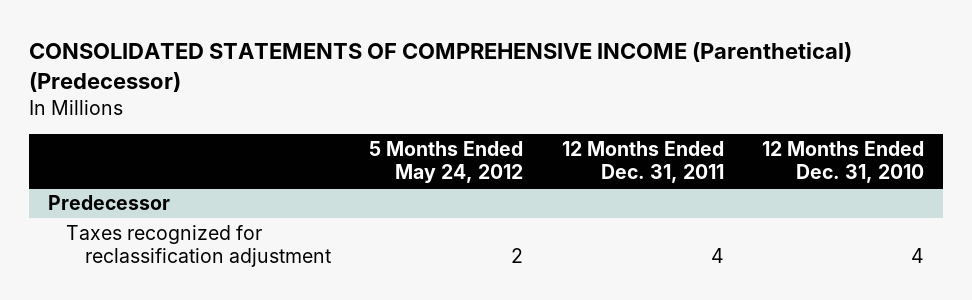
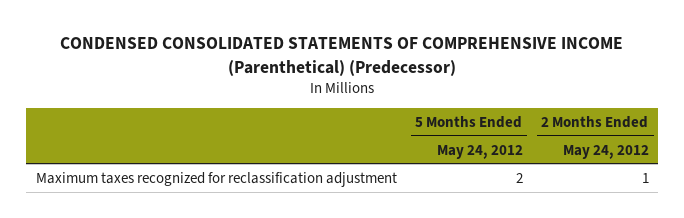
- CONSOLIDATED STATEMENTS OF COMPREHENSIVE INCOME (Parenthetical) (Predecessor)
+ CONDENSED CONSOLIDATED STATEMENTS OF COMPREHENSIVE INCOME (Parenthetical) (Predecessor)
- | 5 Months Ended May 24, 2012 | 12 Months Ended Dec. 31, 2011 | 12 Months Ended Dec. 31, 2010
+ | 5 Months Ended May 24, 2012 | 2 Months Ended May 24, 2012
- Predecessor
- Taxes recognized for reclassification adjustment | 2 | 4 | 4
+ Maximum taxes recognized for reclassification adjustment | 2 | 1

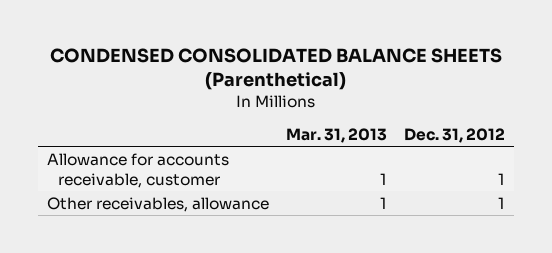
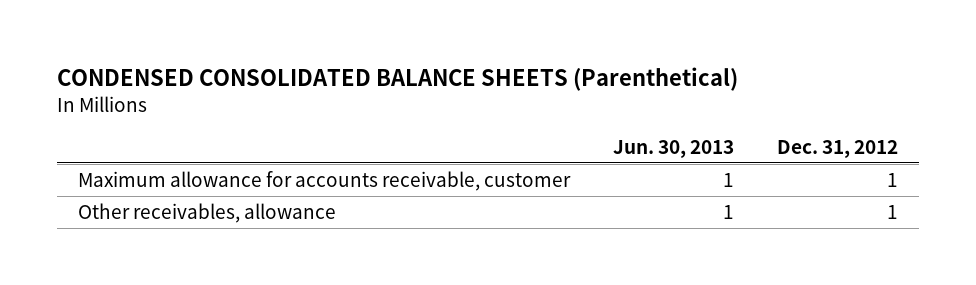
- | Mar. 31, 2013 | Dec. 31, 2012
+ | Jun. 30, 2013 | Dec. 31, 2012
- Allowance for accounts receivable, customer | 1 | 1
+ Maximum allowance for accounts receivable, customer | 1 | 1

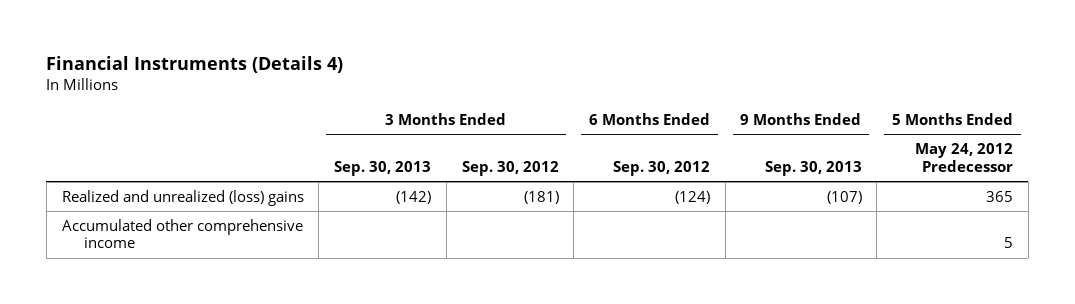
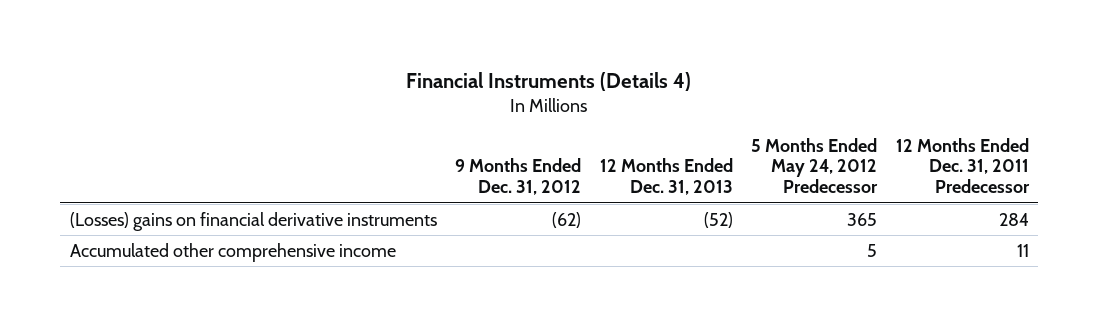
- | 3 Months Ended Sep. 30, 2013 | 3 Months Ended Sep. 30, 2012 | 6 Months Ended Sep. 30, 2012 | 9 Months Ended Sep. 30, 2013 | 5 Months Ended May 24, 2012 Predecessor
+ | 9 Months Ended Dec. 31, 2012 | 12 Months Ended Dec. 31, 2013 | 5 Months Ended May 24, 2012 Predecessor | 12 Months Ended Dec. 31, 2011 Predecessor
- Realized and unrealized (loss) gains | (142) | (181) | (124) | (107) | 365
+ (Losses) gains on financial derivative instruments | (62) | (52) | 365 | 284

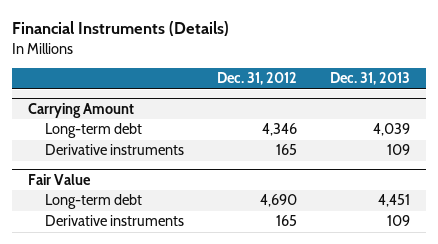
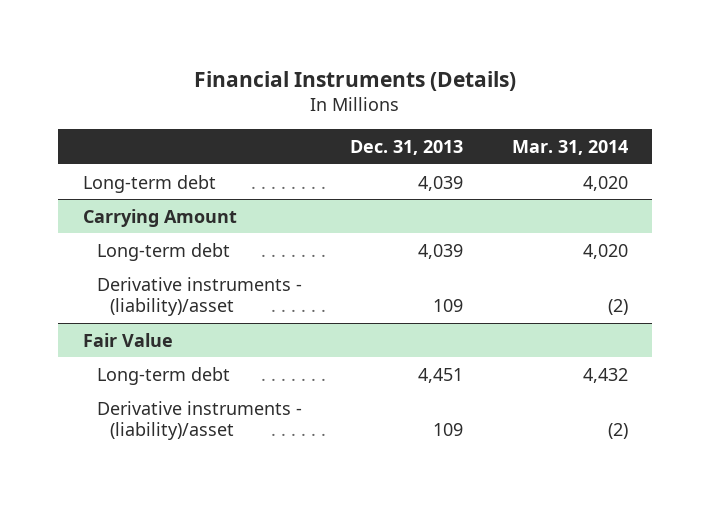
- | Dec. 31, 2012 | Dec. 31, 2013
+ | Dec. 31, 2013 | Mar. 31, 2014
+ Long-term debt | 4,039 | 4,020
@ Carrying Amount
- Derivative instruments | 165 | 109
+ Derivative instruments - (liability)/asset | 109 | (2)
@ Fair Value
- Derivative instruments | 165 | 109
+ Derivative instruments - (liability)/asset | 109 | (2)

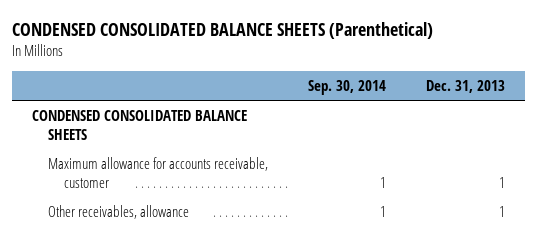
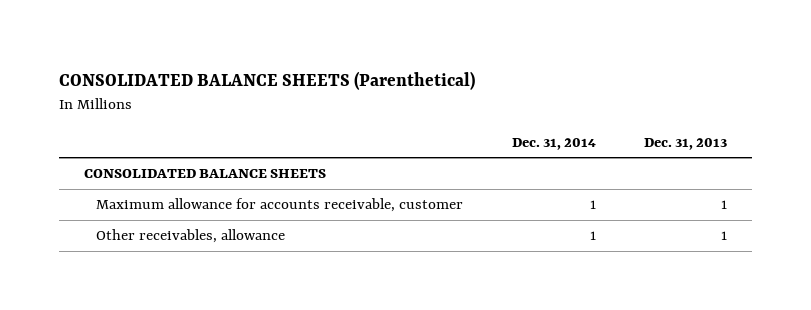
- CONDENSED CONSOLIDATED BALANCE SHEETS (Parenthetical)
+ CONSOLIDATED BALANCE SHEETS (Parenthetical)
- | Sep. 30, 2014 | Dec. 31, 2013
+ | Dec. 31, 2014 | Dec. 31, 2013
- CONDENSED CONSOLIDATED BALANCE SHEETS
+ CONSOLIDATED BALANCE SHEETS

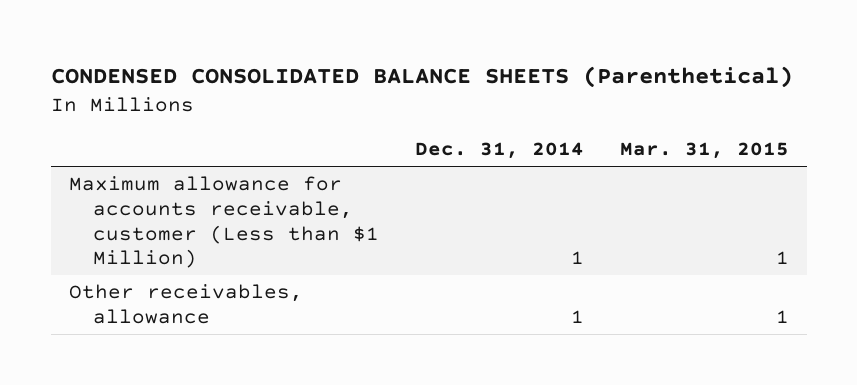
- CONSOLIDATED BALANCE SHEETS (Parenthetical)
+ CONDENSED CONSOLIDATED BALANCE SHEETS (Parenthetical)
- | Dec. 31, 2014 | Dec. 31, 2013
+ | Dec. 31, 2014 | Mar. 31, 2015
- CONSOLIDATED BALANCE SHEETS
- Maximum allowance for accounts receivable, customer | 1 | 1
+ Maximum allowance for accounts receivable, customer (Less than $1 Million) | 1 | 1

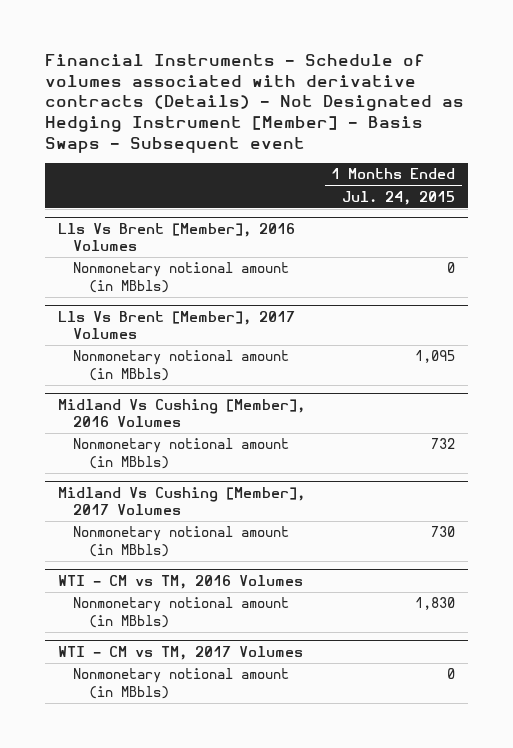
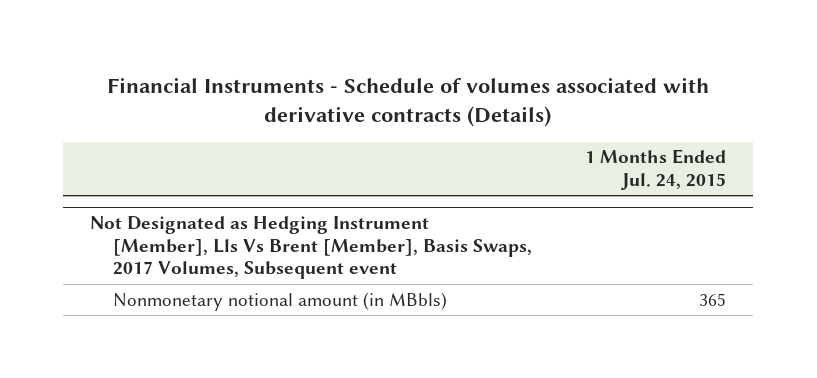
- Financial Instruments - Schedule of volumes associated with derivative contracts (Details) - Not Designated as Hedging Instrument [Member] - Basis Swaps - Subsequent event
+ Financial Instruments - Schedule of volumes associated with derivative contracts (Details)
- Lls Vs Brent [Member], 2016 Volumes
- Nonmonetary notional amount (in MBbls) | 0
- Lls Vs Brent [Member], 2017 Volumes
- Nonmonetary notional amount (in MBbls) | 1,095
- Midland Vs Cushing [Member], 2016 Volumes
- Nonmonetary notional amount (in MBbls) | 732
- Midland Vs Cushing [Member], 2017 Volumes
- Nonmonetary notional amount (in MBbls) | 730
- WTI - CM vs TM, 2016 Volumes
- Nonmonetary notional amount (in MBbls) | 1,830
- WTI - CM vs TM, 2017 Volumes
- Nonmonetary notional amount (in MBbls) | 0
+ Not Designated as Hedging Instrument [Member], Lls Vs Brent [Member], Basis Swaps, 2017 Volumes, Subsequent event
+ Nonmonetary notional amount (in MBbls) | 365

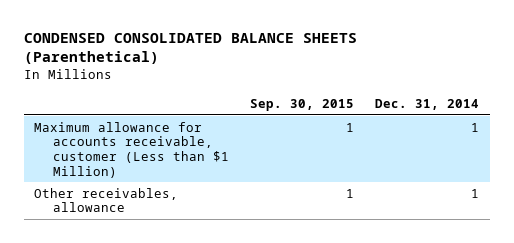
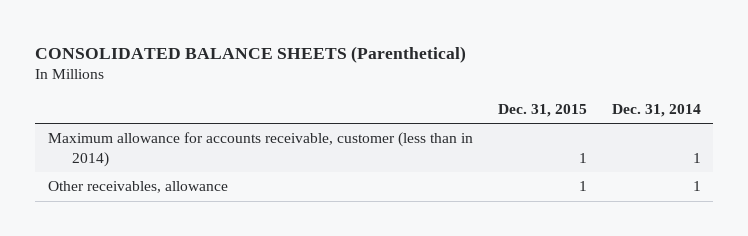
- CONDENSED CONSOLIDATED BALANCE SHEETS (Parenthetical)
+ CONSOLIDATED BALANCE SHEETS (Parenthetical)
- | Sep. 30, 2015 | Dec. 31, 2014
+ | Dec. 31, 2015 | Dec. 31, 2014
- Maximum allowance for accounts receivable, customer (Less than $1 Million) | 1 | 1
+ Maximum allowance for accounts receivable, customer (less than in 2014) | 1 | 1

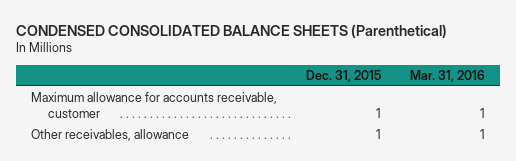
- CONSOLIDATED BALANCE SHEETS (Parenthetical)
+ CONDENSED CONSOLIDATED BALANCE SHEETS (Parenthetical)
- | Dec. 31, 2015 | Dec. 31, 2014
+ | Dec. 31, 2015 | Mar. 31, 2016
- Maximum allowance for accounts receivable, customer (less than in 2014) | 1 | 1
+ Maximum allowance for accounts receivable, customer | 1 | 1

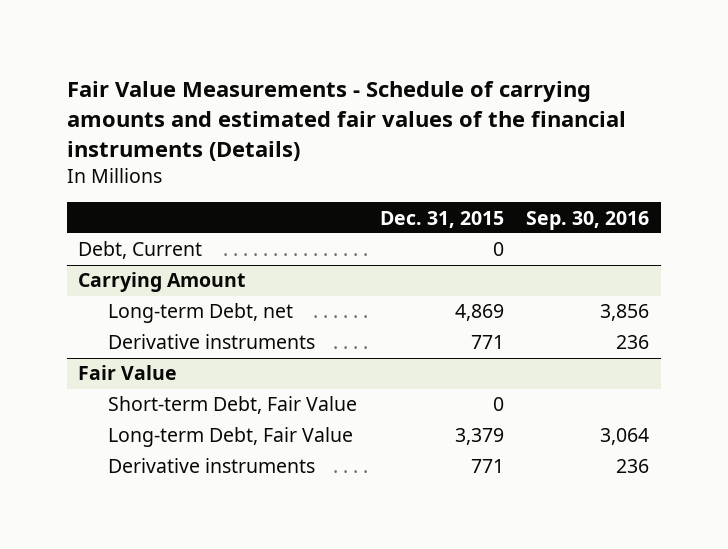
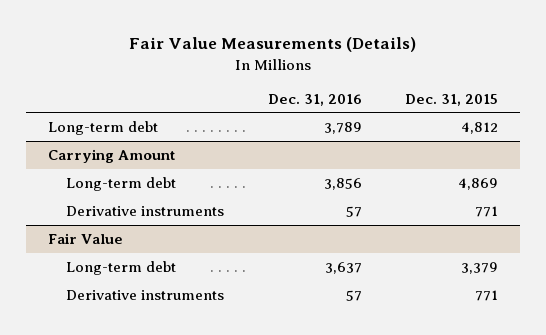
- Fair Value Measurements - Schedule of carrying amounts and estimated fair values of the financial instruments (Details)
+ Fair Value Measurements (Details)
- | Dec. 31, 2015 | Sep. 30, 2016
+ | Dec. 31, 2016 | Dec. 31, 2015
- Debt, Current | 0 |
+ Long-term debt | 3,789 | 4,812
@ Carrying Amount
- Long-term Debt, net | 4,869 | 3,856
+ Long-term debt | 3,856 | 4,869
@ Fair Value
- Short-term Debt, Fair Value | 0 |
- Long-term Debt, Fair Value | 3,379 | 3,064
+ Long-term debt | 3,637 | 3,379

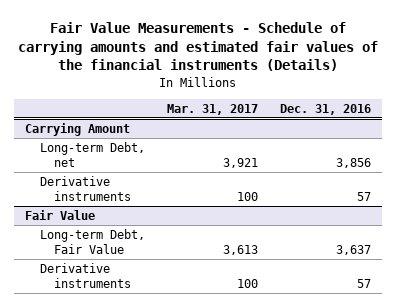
- Fair Value Measurements (Details)
+ Fair Value Measurements - Schedule of carrying amounts and estimated fair values of the financial instruments (Details)
- | Dec. 31, 2016 | Dec. 31, 2015
+ | Mar. 31, 2017 | Dec. 31, 2016
- Long-term debt | 3,789 | 4,812
@ Carrying Amount
- Long-term debt | 3,856 | 4,869
+ Long-term Debt, net | 3,921 | 3,856
@ Fair Value
- Long-term debt | 3,637 | 3,379
+ Long-term Debt, Fair Value | 3,613 | 3,637

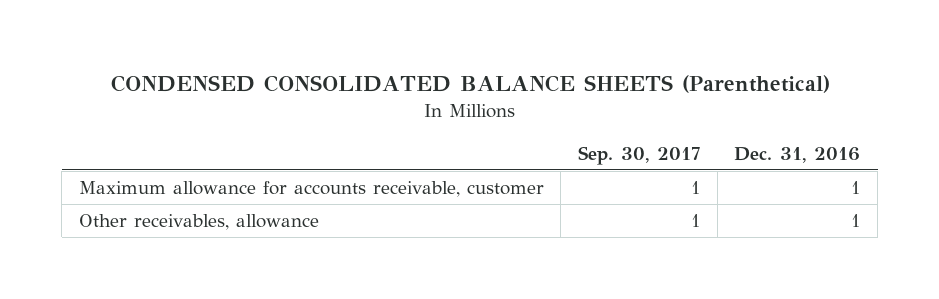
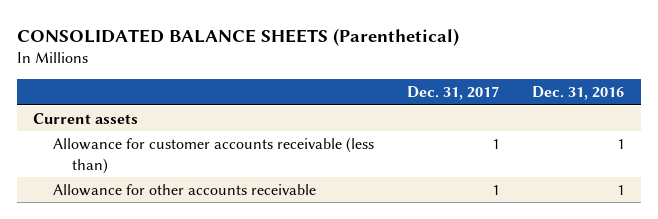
- CONDENSED CONSOLIDATED BALANCE SHEETS (Parenthetical)
+ CONSOLIDATED BALANCE SHEETS (Parenthetical)
- | Sep. 30, 2017 | Dec. 31, 2016
+ | Dec. 31, 2017 | Dec. 31, 2016
- Maximum allowance for accounts receivable, customer | 1 | 1
- Other receivables, allowance | 1 | 1
+ Current assets
+ Allowance for customer accounts receivable (less than) | 1 | 1
+ Allowance for other accounts receivable | 1 | 1

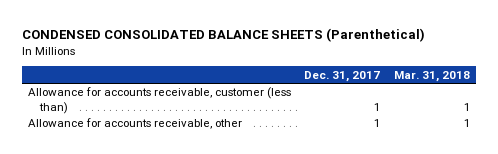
- CONSOLIDATED BALANCE SHEETS (Parenthetical)
+ CONDENSED CONSOLIDATED BALANCE SHEETS (Parenthetical)
- | Dec. 31, 2017 | Dec. 31, 2016
+ | Dec. 31, 2017 | Mar. 31, 2018
- Current assets
- Allowance for customer accounts receivable (less than) | 1 | 1
- Allowance for other accounts receivable | 1 | 1
+ Allowance for accounts receivable, customer (less than) | 1 | 1
+ Allowance for accounts receivable, other | 1 | 1

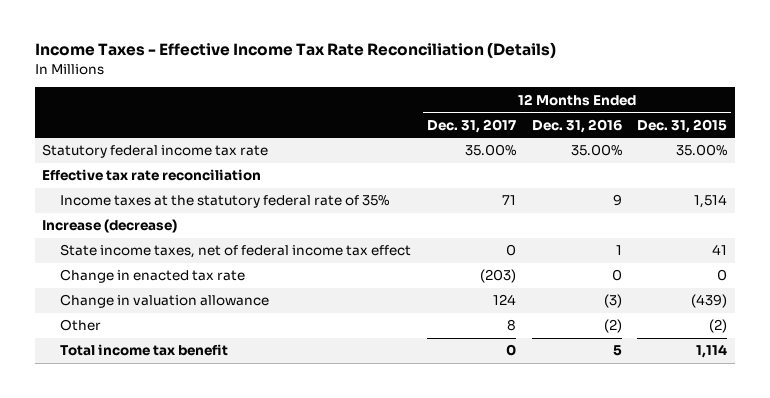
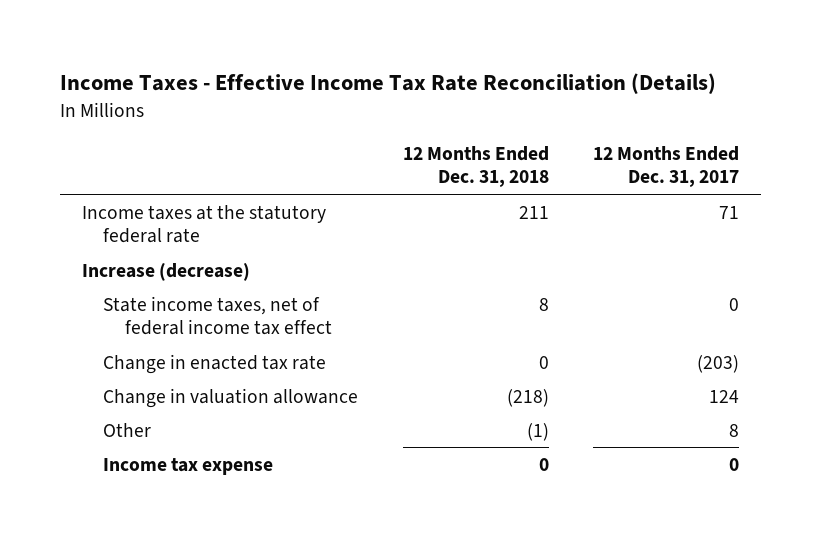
- | 12 Months Ended Dec. 31, 2017 | 12 Months Ended Dec. 31, 2016 | 12 Months Ended Dec. 31, 2015
+ | 12 Months Ended Dec. 31, 2018 | 12 Months Ended Dec. 31, 2017
- Statutory federal income tax rate | 35.00% | 35.00% | 35.00%
- Effective tax rate reconciliation
- Income taxes at the statutory federal rate of 35% | 71 | 9 | 1,514
+ Income taxes at the statutory federal rate | 211 | 71
- Total income tax benefit | 0 | 5 | 1,114
+ Income tax expense | 0 | 0

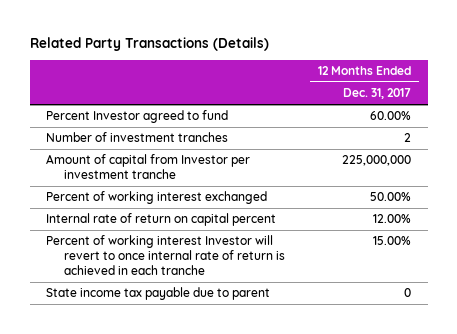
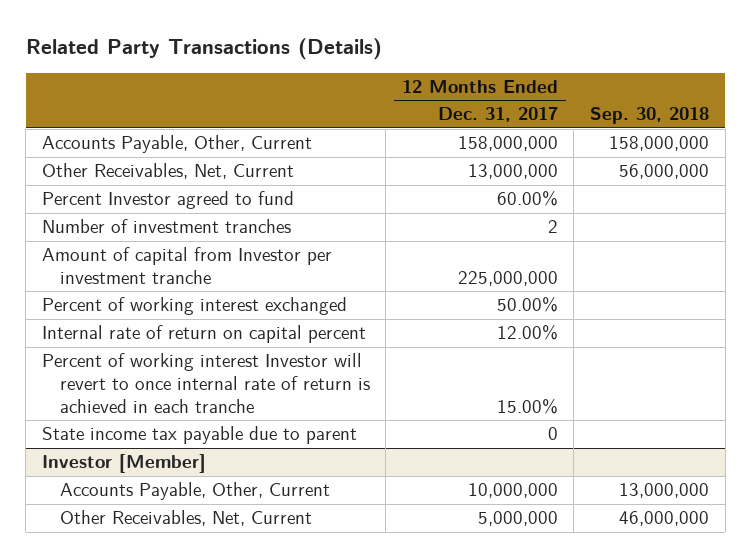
- | 12 Months Ended Dec. 31, 2017
+ | 12 Months Ended Dec. 31, 2017 | Sep. 30, 2018
+ Accounts Payable, Other, Current | 158,000,000 | 158,000,000
+ Other Receivables, Net, Current | 13,000,000 | 56,000,000
+ Investor [Member]
+ Accounts Payable, Other, Current | 10,000,000 | 13,000,000
+ Other Receivables, Net, Current | 5,000,000 | 46,000,000

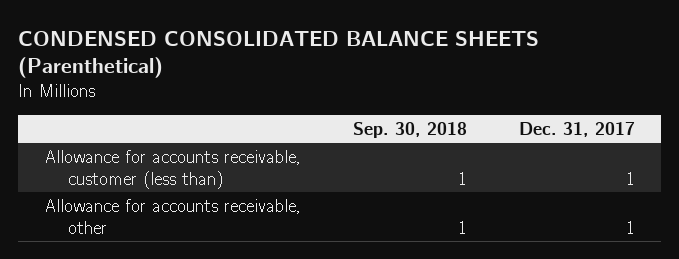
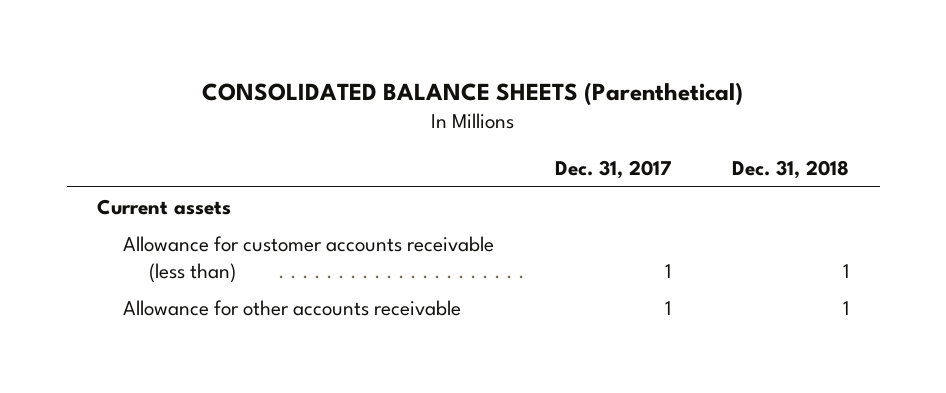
- CONDENSED CONSOLIDATED BALANCE SHEETS (Parenthetical)
+ CONSOLIDATED BALANCE SHEETS (Parenthetical)
- | Sep. 30, 2018 | Dec. 31, 2017
+ | Dec. 31, 2017 | Dec. 31, 2018
- Allowance for accounts receivable, customer (less than) | 1 | 1
- Allowance for accounts receivable, other | 1 | 1
+ Current assets
+ Allowance for customer accounts receivable (less than) | 1 | 1
+ Allowance for other accounts receivable | 1 | 1

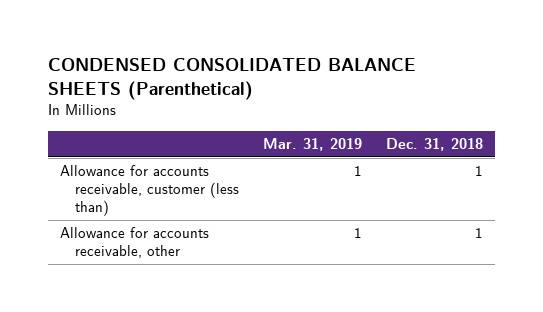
- CONSOLIDATED BALANCE SHEETS (Parenthetical)
+ CONDENSED CONSOLIDATED BALANCE SHEETS (Parenthetical)
- | Dec. 31, 2017 | Dec. 31, 2018
+ | Mar. 31, 2019 | Dec. 31, 2018
- Current assets
- Allowance for customer accounts receivable (less than) | 1 | 1
- Allowance for other accounts receivable | 1 | 1
+ Allowance for accounts receivable, customer (less than) | 1 | 1
+ Allowance for accounts receivable, other | 1 | 1

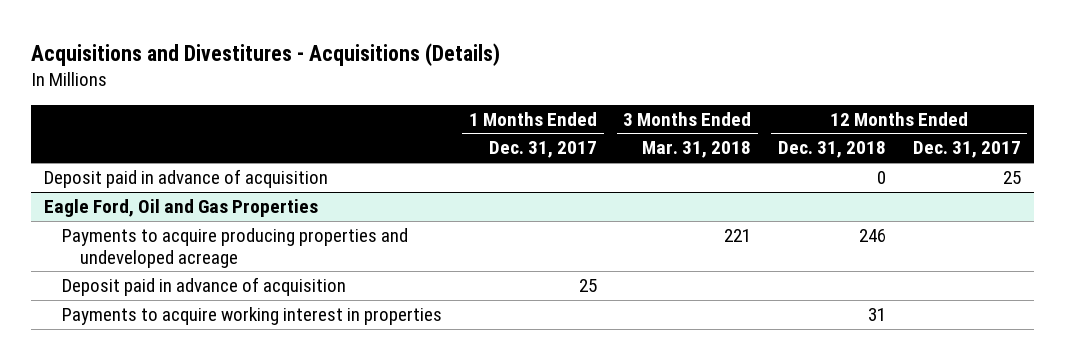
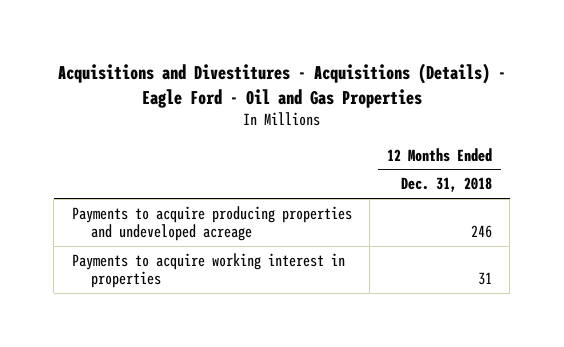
- Acquisitions and Divestitures - Acquisitions (Details)
+ Acquisitions and Divestitures - Acquisitions (Details) - Eagle Ford - Oil and Gas Properties
- | 1 Months Ended Dec. 31, 2017 | 3 Months Ended Mar. 31, 2018 | 12 Months Ended Dec. 31, 2018 | 12 Months Ended Dec. 31, 2017
+ | 12 Months Ended Dec. 31, 2018
- Deposit paid in advance of acquisition | | | 0 | 25
- Eagle Ford, Oil and Gas Properties
- Deposit paid in advance of acquisition | 25 | | |

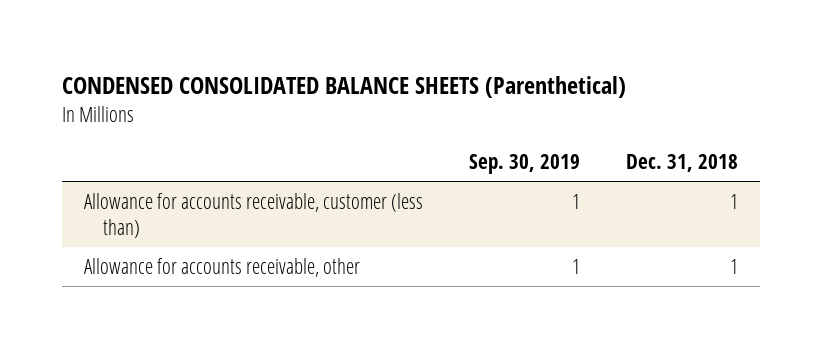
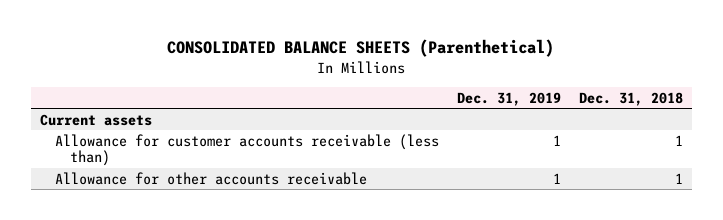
- CONDENSED CONSOLIDATED BALANCE SHEETS (Parenthetical)
+ CONSOLIDATED BALANCE SHEETS (Parenthetical)
- | Sep. 30, 2019 | Dec. 31, 2018
+ | Dec. 31, 2019 | Dec. 31, 2018
- Allowance for accounts receivable, customer (less than) | 1 | 1
- Allowance for accounts receivable, other | 1 | 1
+ Current assets
+ Allowance for customer accounts receivable (less than) | 1 | 1
+ Allowance for other accounts receivable | 1 | 1

